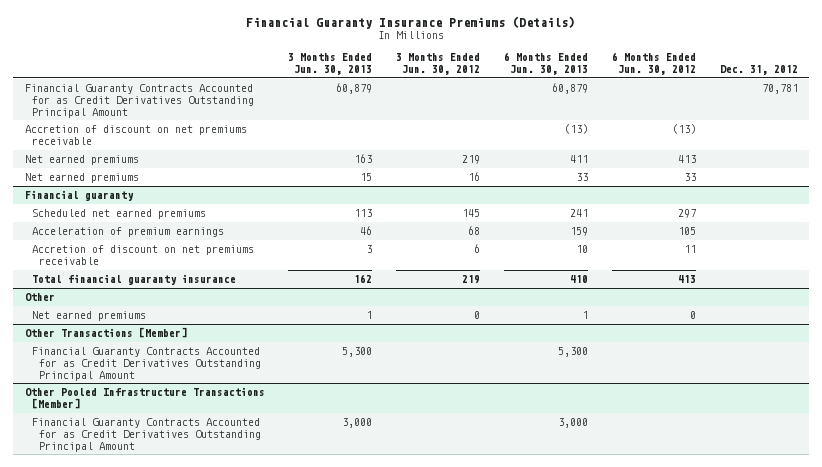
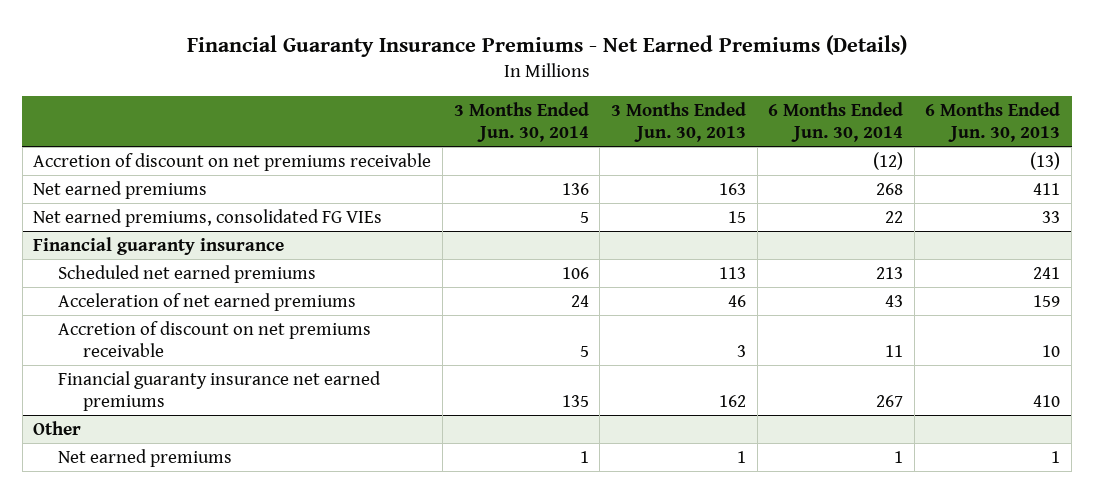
- Financial Guaranty Insurance Premiums (Details)
+ Financial Guaranty Insurance Premiums - Net Earned Premiums (Details)
- | 3 Months Ended Jun. 30, 2013 | 3 Months Ended Jun. 30, 2012 | 6 Months Ended Jun. 30, 2013 | 6 Months Ended Jun. 30, 2012 | Dec. 31, 2012
+ | 3 Months Ended Jun. 30, 2014 | 3 Months Ended Jun. 30, 2013 | 6 Months Ended Jun. 30, 2014 | 6 Months Ended Jun. 30, 2013
- Financial Guaranty Contracts Accounted for as Credit Derivatives Outstanding Principal Amount | 60,879 | | 60,879 | | 70,781
- Net earned premiums | 15 | 16 | 33 | 33 |
- Financial guaranty
+ Net earned premiums, consolidated FG VIEs | 5 | 15 | 22 | 33
+ Financial guaranty insurance
- Acceleration of premium earnings | 46 | 68 | 159 | 105 |
+ Acceleration of net earned premiums | 24 | 46 | 43 | 159
- Total financial guaranty insurance | 162 | 219 | 410 | 413 |
+ Financial guaranty insurance net earned premiums | 135 | 162 | 267 | 410
- Other Transactions [Member]
- Financial Guaranty Contracts Accounted for as Credit Derivatives Outstanding Principal Amount | 5,300 | | 5,300 | |
- Other Pooled Infrastructure Transactions [Member]
- Financial Guaranty Contracts Accounted for as Credit Derivatives Outstanding Principal Amount | 3,000 | | 3,000 | |

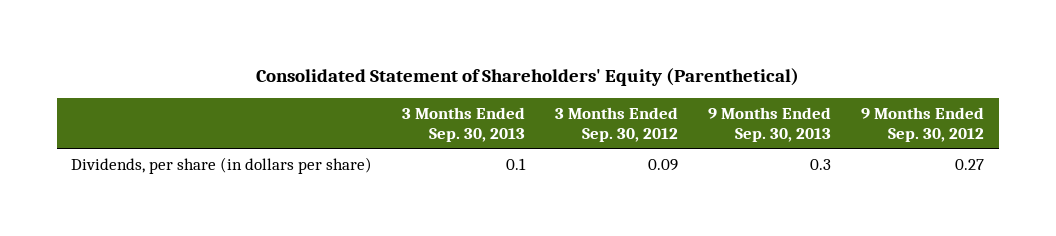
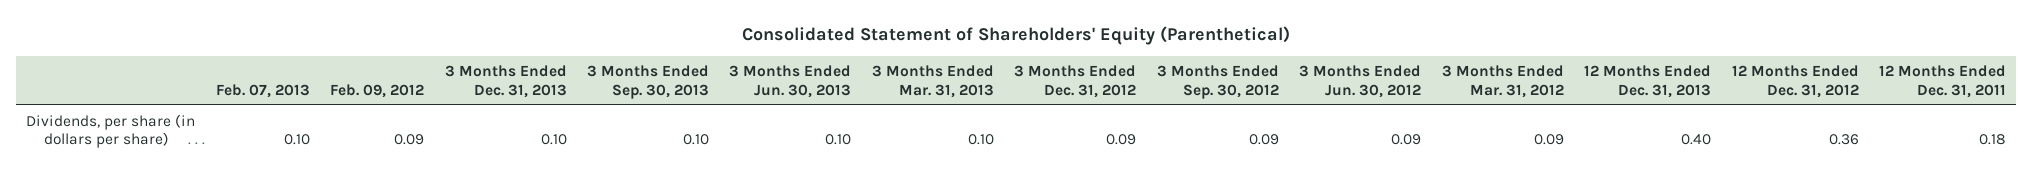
- | 3 Months Ended Sep. 30, 2013 | 3 Months Ended Sep. 30, 2012 | 9 Months Ended Sep. 30, 2013 | 9 Months Ended Sep. 30, 2012
+ | Feb. 07, 2013 | Feb. 09, 2012 | 3 Months Ended Dec. 31, 2013 | 3 Months Ended Sep. 30, 2013 | 3 Months Ended Jun. 30, 2013 | 3 Months Ended Mar. 31, 2013 | 3 Months Ended Dec. 31, 2012 | 3 Months Ended Sep. 30, 2012 | 3 Months Ended Jun. 30, 2012 | 3 Months Ended Mar. 31, 2012 | 12 Months Ended Dec. 31, 2013 | 12 Months Ended Dec. 31, 2012 | 12 Months Ended Dec. 31, 2011
- Dividends, per share (in dollars per share) | 0.1 | 0.09 | 0.3 | 0.27
+ Dividends, per share (in dollars per share) | 0.10 | 0.09 | 0.10 | 0.10 | 0.10 | 0.10 | 0.09 | 0.09 | 0.09 | 0.09 | 0.40 | 0.36 | 0.18

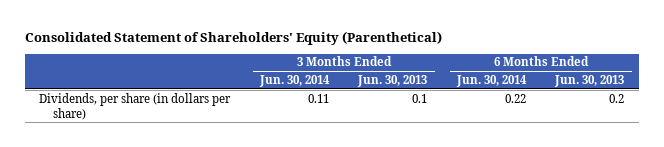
- | Feb. 07, 2013 | Feb. 09, 2012 | 3 Months Ended Dec. 31, 2013 | 3 Months Ended Sep. 30, 2013 | 3 Months Ended Jun. 30, 2013 | 3 Months Ended Mar. 31, 2013 | 3 Months Ended Dec. 31, 2012 | 3 Months Ended Sep. 30, 2012 | 3 Months Ended Jun. 30, 2012 | 3 Months Ended Mar. 31, 2012 | 12 Months Ended Dec. 31, 2013 | 12 Months Ended Dec. 31, 2012 | 12 Months Ended Dec. 31, 2011
+ | 3 Months Ended Jun. 30, 2014 | 3 Months Ended Jun. 30, 2013 | 6 Months Ended Jun. 30, 2014 | 6 Months Ended Jun. 30, 2013
- Dividends, per share (in dollars per share) | 0.10 | 0.09 | 0.10 | 0.10 | 0.10 | 0.10 | 0.09 | 0.09 | 0.09 | 0.09 | 0.40 | 0.36 | 0.18
+ Dividends, per share (in dollars per share) | 0.11 | 0.1 | 0.22 | 0.2

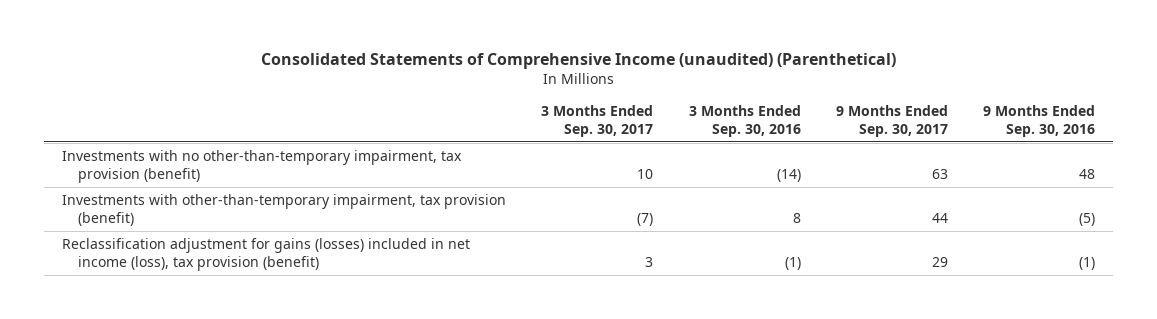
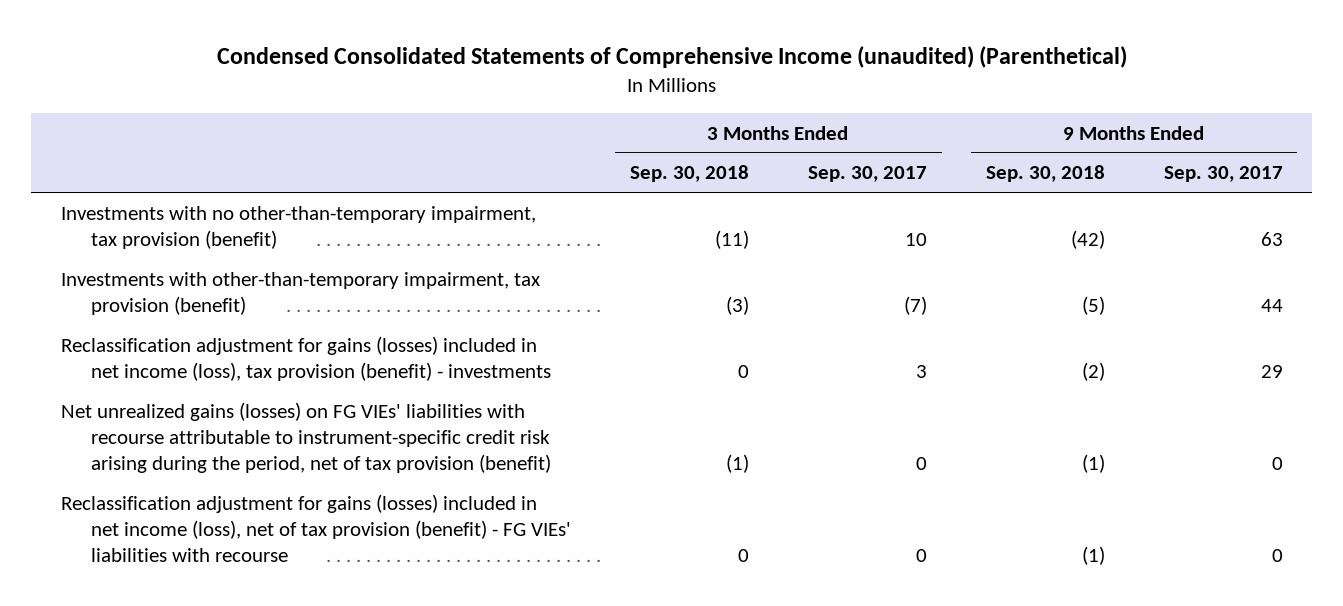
- Consolidated Statements of Comprehensive Income (unaudited) (Parenthetical)
+ Condensed Consolidated Statements of Comprehensive Income (unaudited) (Parenthetical)
- | 3 Months Ended Sep. 30, 2017 | 3 Months Ended Sep. 30, 2016 | 9 Months Ended Sep. 30, 2017 | 9 Months Ended Sep. 30, 2016
+ | 3 Months Ended Sep. 30, 2018 | 3 Months Ended Sep. 30, 2017 | 9 Months Ended Sep. 30, 2018 | 9 Months Ended Sep. 30, 2017
- Reclassification adjustment for gains (losses) included in net income (loss), tax provision (benefit) | 3 | (1) | 29 | (1)
+ Reclassification adjustment for gains (losses) included in net income (loss), tax provision (benefit) - investments | 0 | 3 | (2) | 29
+ Net unrealized gains (losses) on FG VIEs' liabilities with recourse attributable to instrument-specific credit risk arising during the period, net of tax provision (benefit) | (1) | 0 | (1) | 0
+ Reclassification adjustment for gains (losses) included in net income (loss), net of tax provision (benefit) - FG VIEs' liabilities with recourse | 0 | 0 | (1) | 0

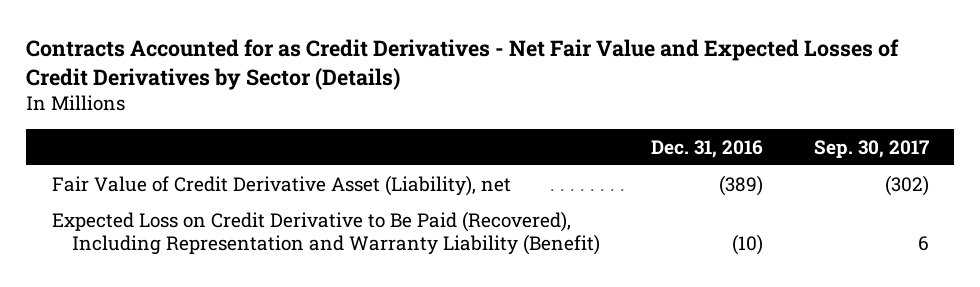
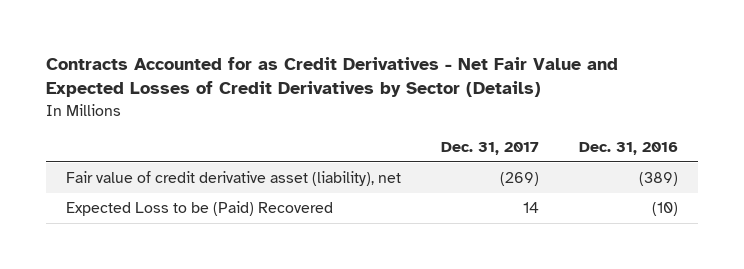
- | Dec. 31, 2016 | Sep. 30, 2017
+ | Dec. 31, 2017 | Dec. 31, 2016
- Fair Value of Credit Derivative Asset (Liability), net | (389) | (302)
- Expected Loss on Credit Derivative to Be Paid (Recovered), Including Representation and Warranty Liability (Benefit) | (10) | 6
+ Fair value of credit derivative asset (liability), net | (269) | (389)
+ Expected Loss to be (Paid) Recovered | 14 | (10)

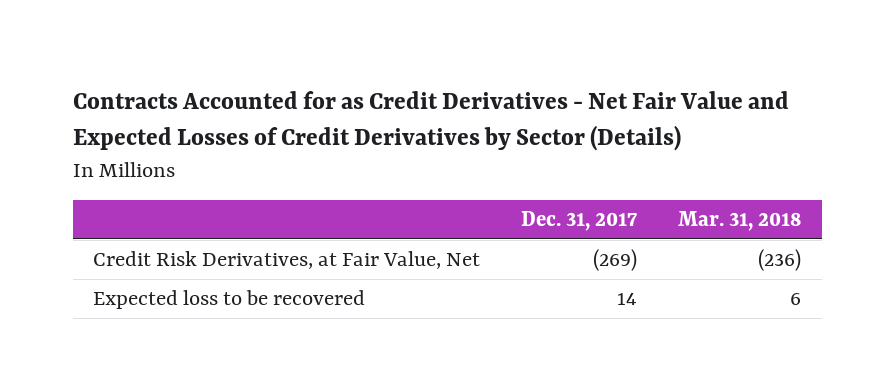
- | Dec. 31, 2017 | Dec. 31, 2016
+ | Dec. 31, 2017 | Mar. 31, 2018
- Fair value of credit derivative asset (liability), net | (269) | (389)
- Expected Loss to be (Paid) Recovered | 14 | (10)
+ Credit Risk Derivatives, at Fair Value, Net | (269) | (236)
+ Expected loss to be recovered | 14 | 6

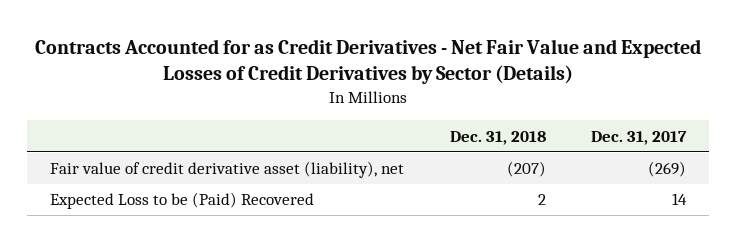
- | Dec. 31, 2017 | Mar. 31, 2018
+ | Dec. 31, 2018 | Dec. 31, 2017
- Credit Risk Derivatives, at Fair Value, Net | (269) | (236)
- Expected loss to be recovered | 14 | 6
+ Fair value of credit derivative asset (liability), net | (207) | (269)
+ Expected Loss to be (Paid) Recovered | 2 | 14

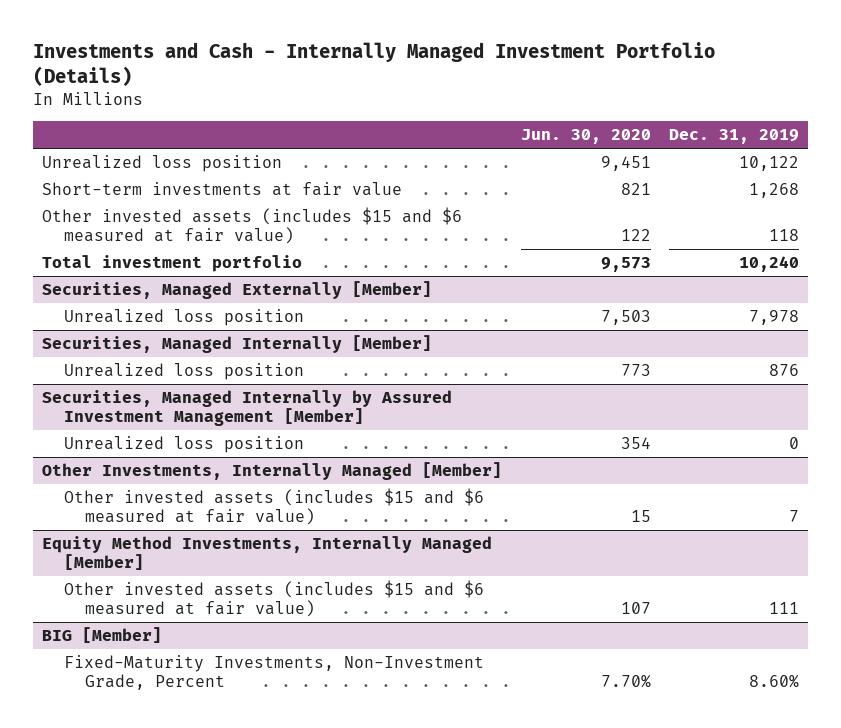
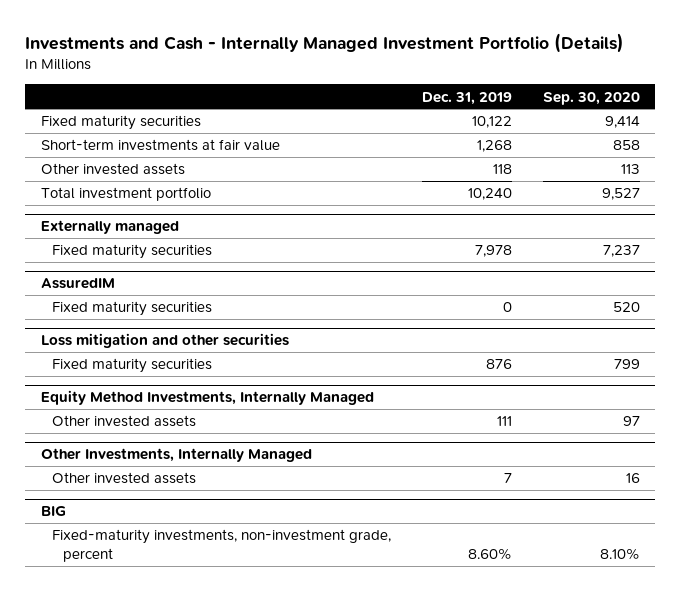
- | Jun. 30, 2020 | Dec. 31, 2019
+ | Dec. 31, 2019 | Sep. 30, 2020
- Unrealized loss position | 9,451 | 10,122
+ Fixed maturity securities | 10,122 | 9,414
- Other invested assets (includes $15 and $6 measured at fair value) | 122 | 118
+ Other invested assets | 118 | 113
- Securities, Managed Externally [Member]
- Unrealized loss position | 7,503 | 7,978
- Securities, Managed Internally [Member]
- Unrealized loss position | 773 | 876
- Securities, Managed Internally by Assured Investment Management [Member]
- Unrealized loss position | 354 | 0
- Other Investments, Internally Managed [Member]
- Other invested assets (includes $15 and $6 measured at fair value) | 15 | 7
- Equity Method Investments, Internally Managed [Member]
- Other invested assets (includes $15 and $6 measured at fair value) | 107 | 111
- BIG [Member]
- Fixed-Maturity Investments, Non-Investment Grade, Percent | 7.70% | 8.60%
+ Externally managed
+ Fixed maturity securities | 7,978 | 7,237
+ AssuredIM
+ Fixed maturity securities | 0 | 520
+ Loss mitigation and other securities
+ Fixed maturity securities | 876 | 799
+ Equity Method Investments, Internally Managed
+ Other invested assets | 111 | 97
+ Other Investments, Internally Managed
+ Other invested assets | 7 | 16
+ BIG
+ Fixed-maturity investments, non-investment grade, percent | 8.60% | 8.10%

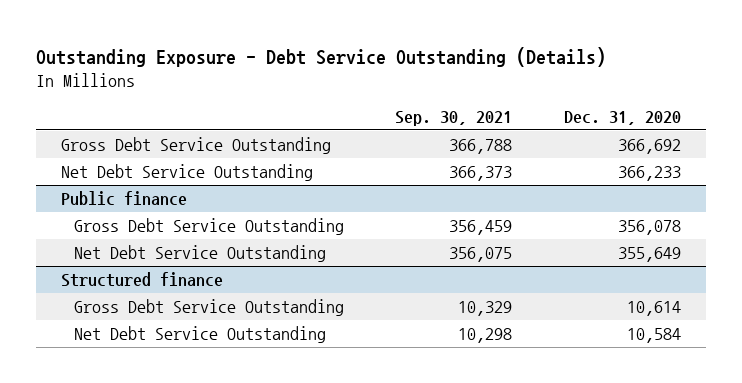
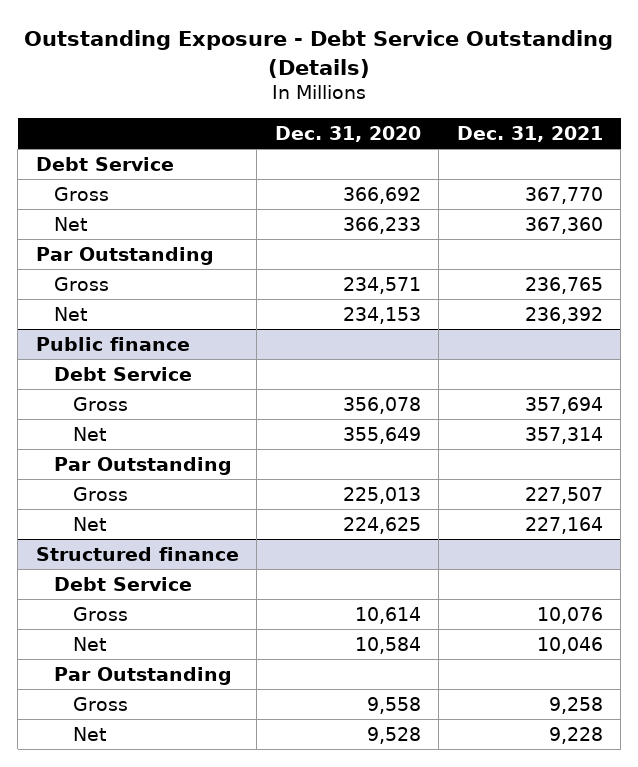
- | Sep. 30, 2021 | Dec. 31, 2020
+ | Dec. 31, 2020 | Dec. 31, 2021
- Gross Debt Service Outstanding | 366,788 | 366,692
- Net Debt Service Outstanding | 366,373 | 366,233
+ Debt Service
+ Gross | 366,692 | 367,770
+ Net | 366,233 | 367,360
+ Par Outstanding
+ Gross | 234,571 | 236,765
+ Net | 234,153 | 236,392
@ Public finance
- Gross Debt Service Outstanding | 356,459 | 356,078
- Net Debt Service Outstanding | 356,075 | 355,649
+ Debt Service
+ Gross | 356,078 | 357,694
+ Net | 355,649 | 357,314
+ Par Outstanding
+ Gross | 225,013 | 227,507
+ Net | 224,625 | 227,164
@ Structured finance
- Gross Debt Service Outstanding | 10,329 | 10,614
- Net Debt Service Outstanding | 10,298 | 10,584
+ Debt Service
+ Gross | 10,614 | 10,076
+ Net | 10,584 | 10,046
+ Par Outstanding
+ Gross | 9,558 | 9,258
+ Net | 9,528 | 9,228

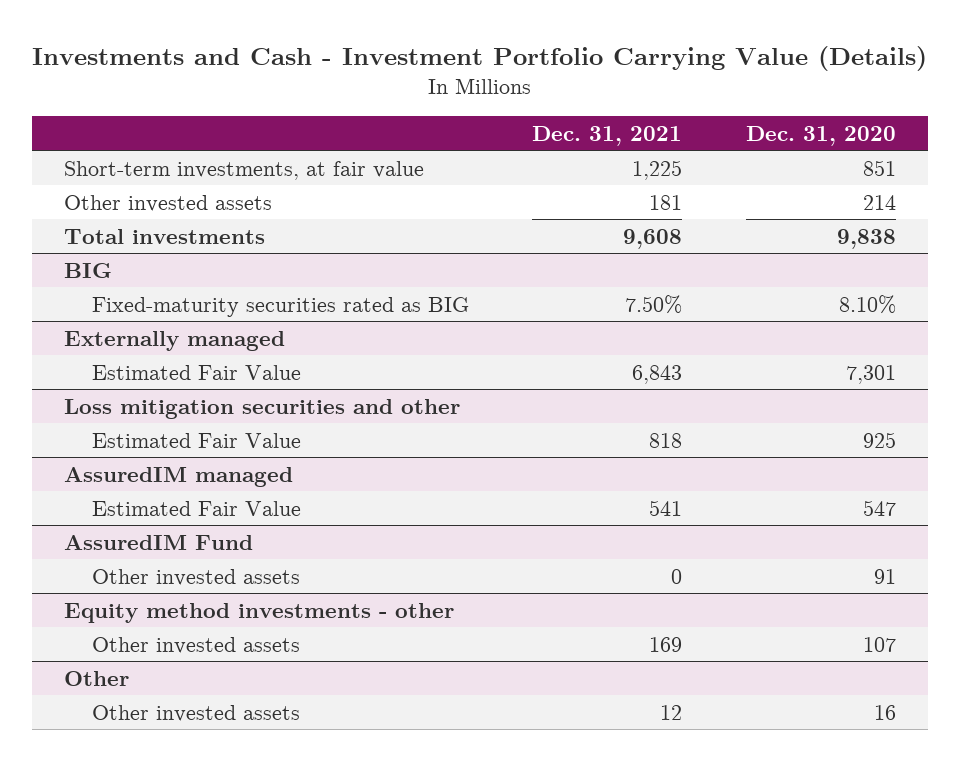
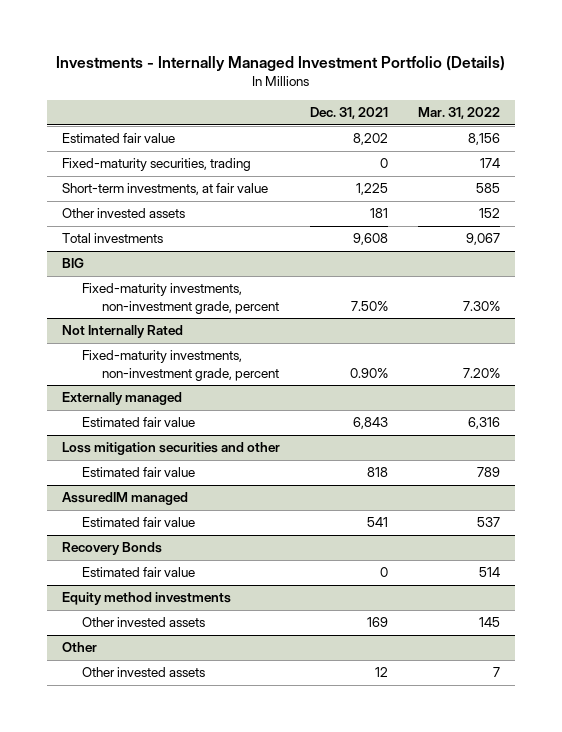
- Investments and Cash - Investment Portfolio Carrying Value (Details)
+ Investments - Internally Managed Investment Portfolio (Details)
- | Dec. 31, 2021 | Dec. 31, 2020
+ | Dec. 31, 2021 | Mar. 31, 2022
+ Estimated fair value | 8,202 | 8,156
+ Fixed-maturity securities, trading | 0 | 174
@ BIG
- Fixed-maturity securities rated as BIG | 7.50% | 8.10%
+ Fixed-maturity investments, non-investment grade, percent | 7.50% | 7.30%
+ Not Internally Rated
+ Fixed-maturity investments, non-investment grade, percent | 0.90% | 7.20%
@ Externally managed
- Estimated Fair Value | 6,843 | 7,301
+ Estimated fair value | 6,843 | 6,316
@ Loss mitigation securities and other
- Estimated Fair Value | 818 | 925
+ Estimated fair value | 818 | 789
@ AssuredIM managed
- Estimated Fair Value | 541 | 547
- AssuredIM Fund
- Other invested assets | 0 | 91
- Equity method investments - other
@ AssuredIM managed
+ Estimated fair value | 541 | 537
+ Recovery Bonds
+ Estimated fair value | 0 | 514
+ Equity method investments

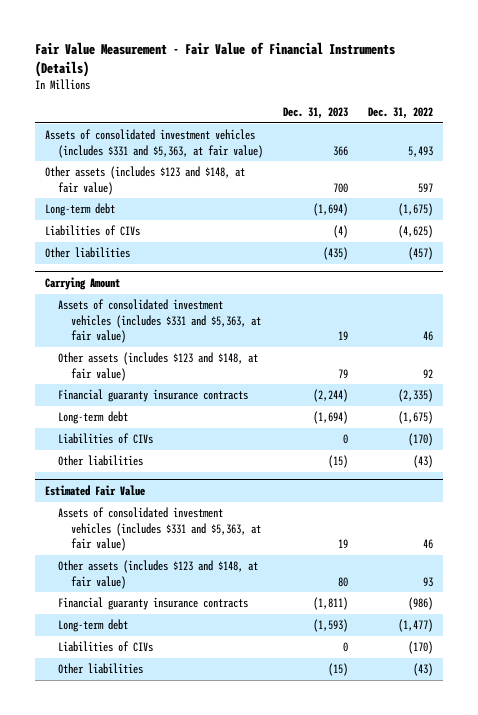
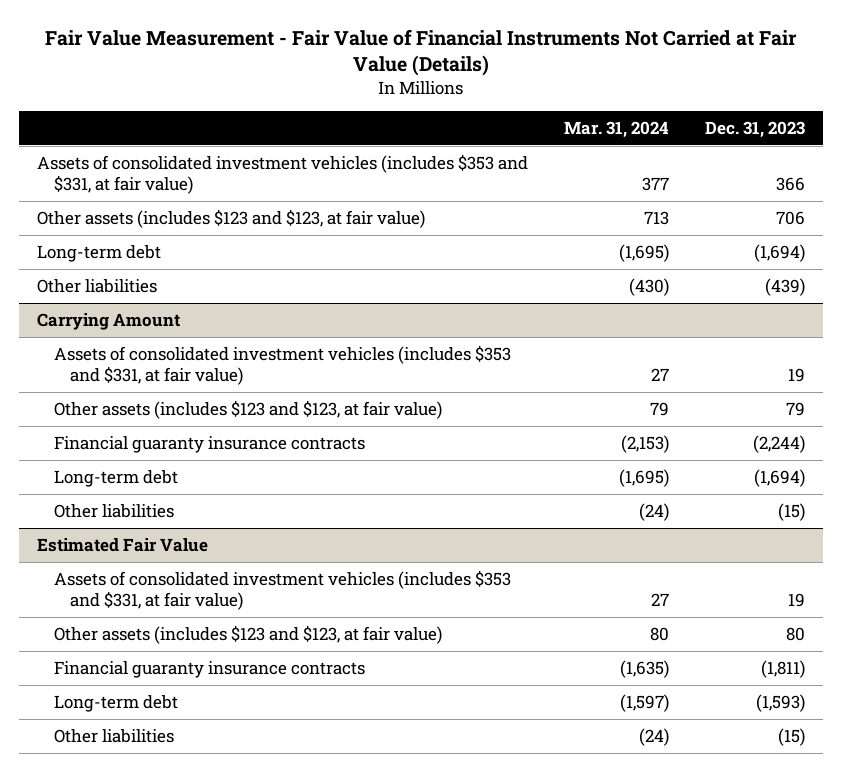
- Fair Value Measurement - Fair Value of Financial Instruments (Details)
+ Fair Value Measurement - Fair Value of Financial Instruments Not Carried at Fair Value (Details)
- | Dec. 31, 2023 | Dec. 31, 2022
+ | Mar. 31, 2024 | Dec. 31, 2023
- Assets of consolidated investment vehicles (includes $331 and $5,363, at fair value) | 366 | 5,493
- Other assets (includes $123 and $148, at fair value) | 700 | 597
+ Assets of consolidated investment vehicles (includes $353 and $331, at fair value) | 377 | 366
+ Other assets (includes $123 and $123, at fair value) | 713 | 706
- Liabilities of CIVs | (4) | (4,625)
- Other liabilities | (435) | (457)
+ Other liabilities | (430) | (439)
@ Carrying Amount
- Assets of consolidated investment vehicles (includes $331 and $5,363, at fair value) | 19 | 46
- Other assets (includes $123 and $148, at fair value) | 79 | 92
+ Assets of consolidated investment vehicles (includes $353 and $331, at fair value) | 27 | 19
+ Other assets (includes $123 and $123, at fair value) | 79 | 79
- Liabilities of CIVs | 0 | (170)
@ Estimated Fair Value
- Assets of consolidated investment vehicles (includes $331 and $5,363, at fair value) | 19 | 46
- Other assets (includes $123 and $148, at fair value) | 80 | 93
+ Assets of consolidated investment vehicles (includes $353 and $331, at fair value) | 27 | 19
+ Other assets (includes $123 and $123, at fair value) | 80 | 80
- Liabilities of CIVs | 0 | (170)

